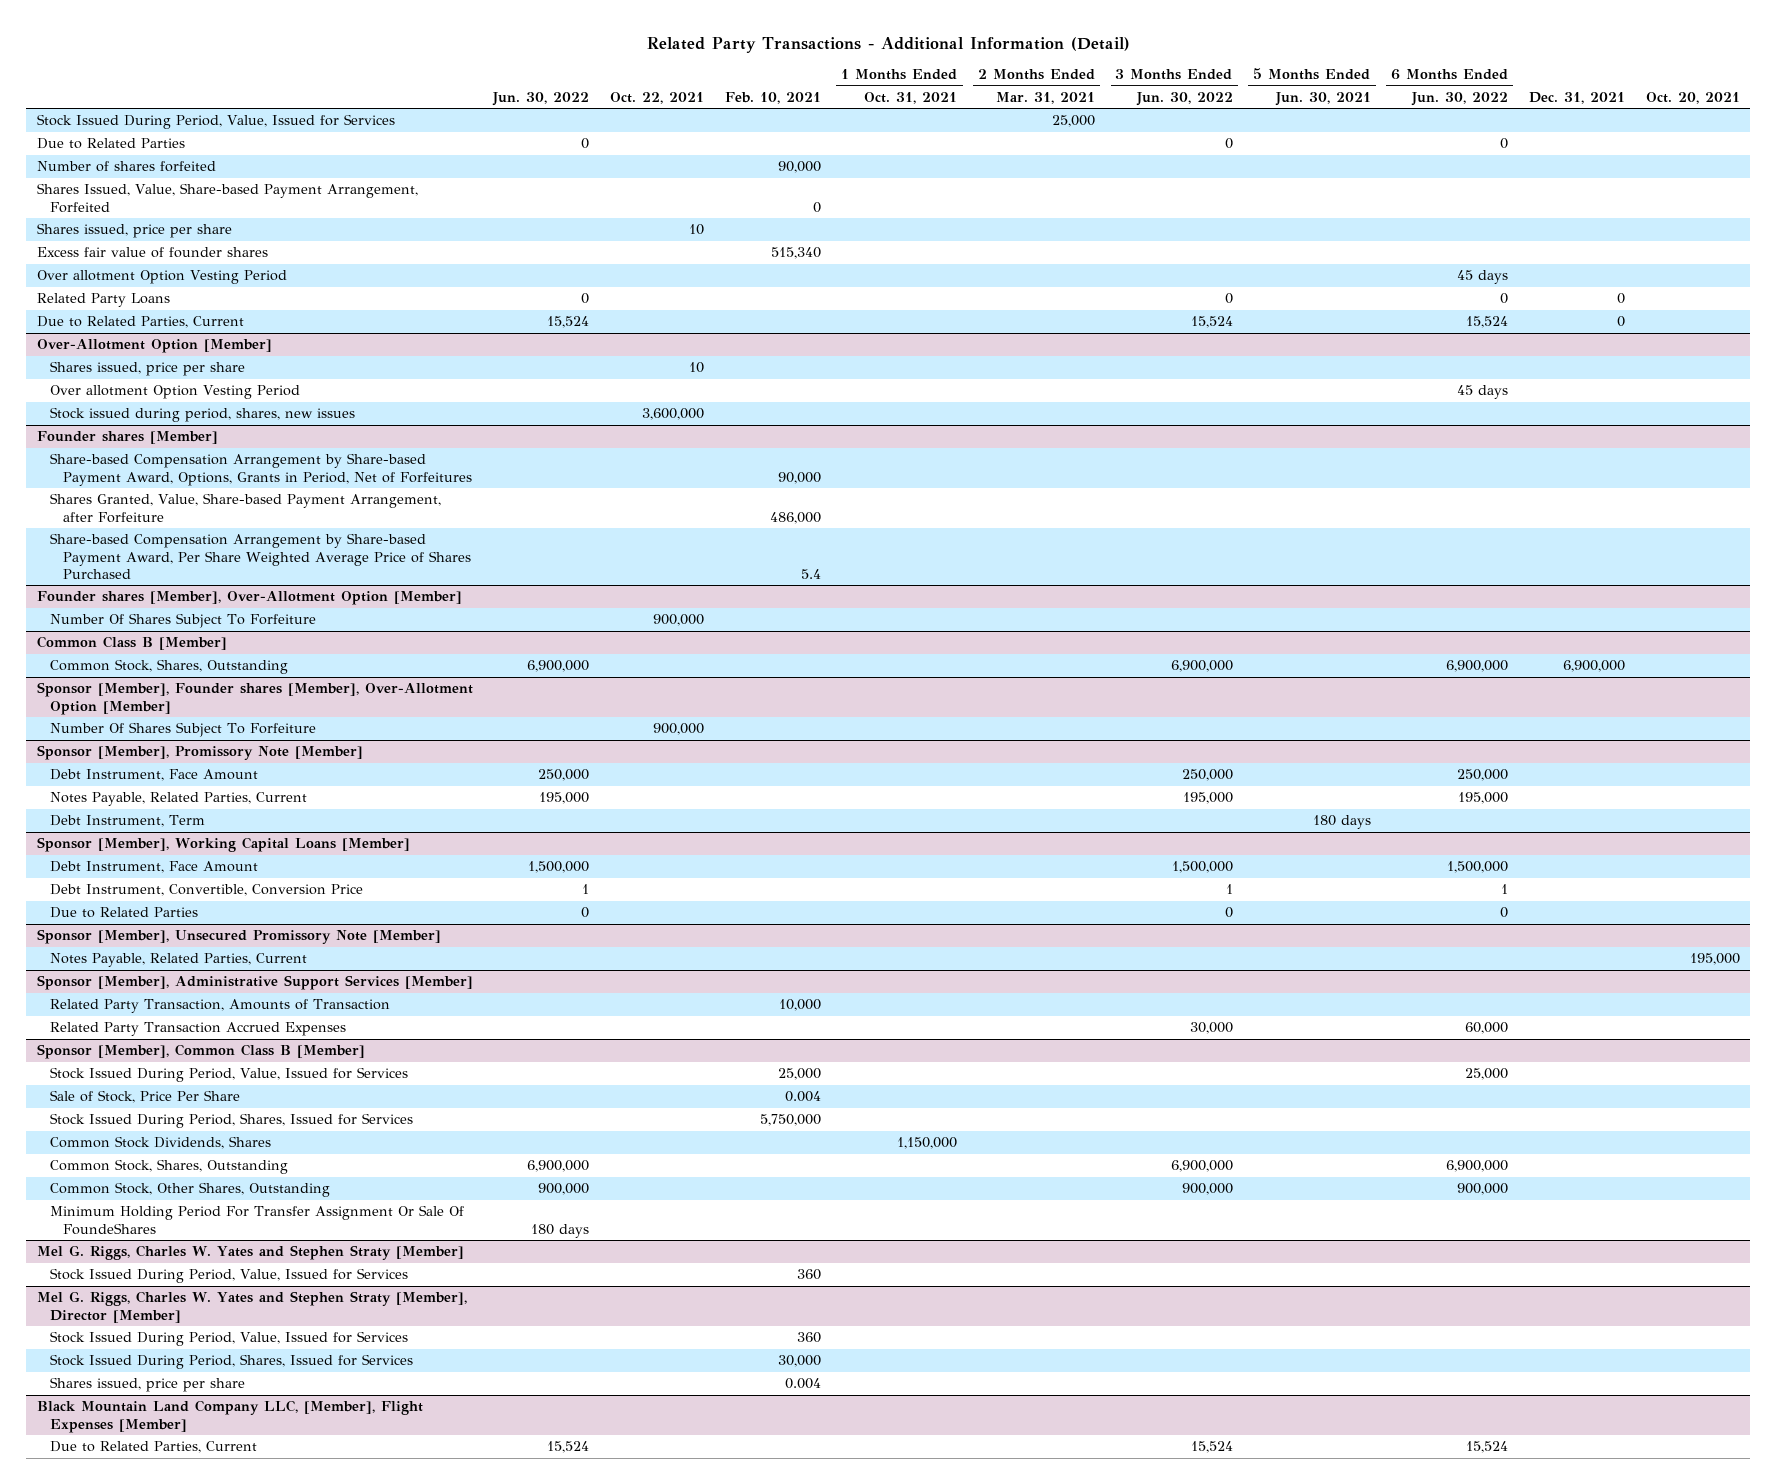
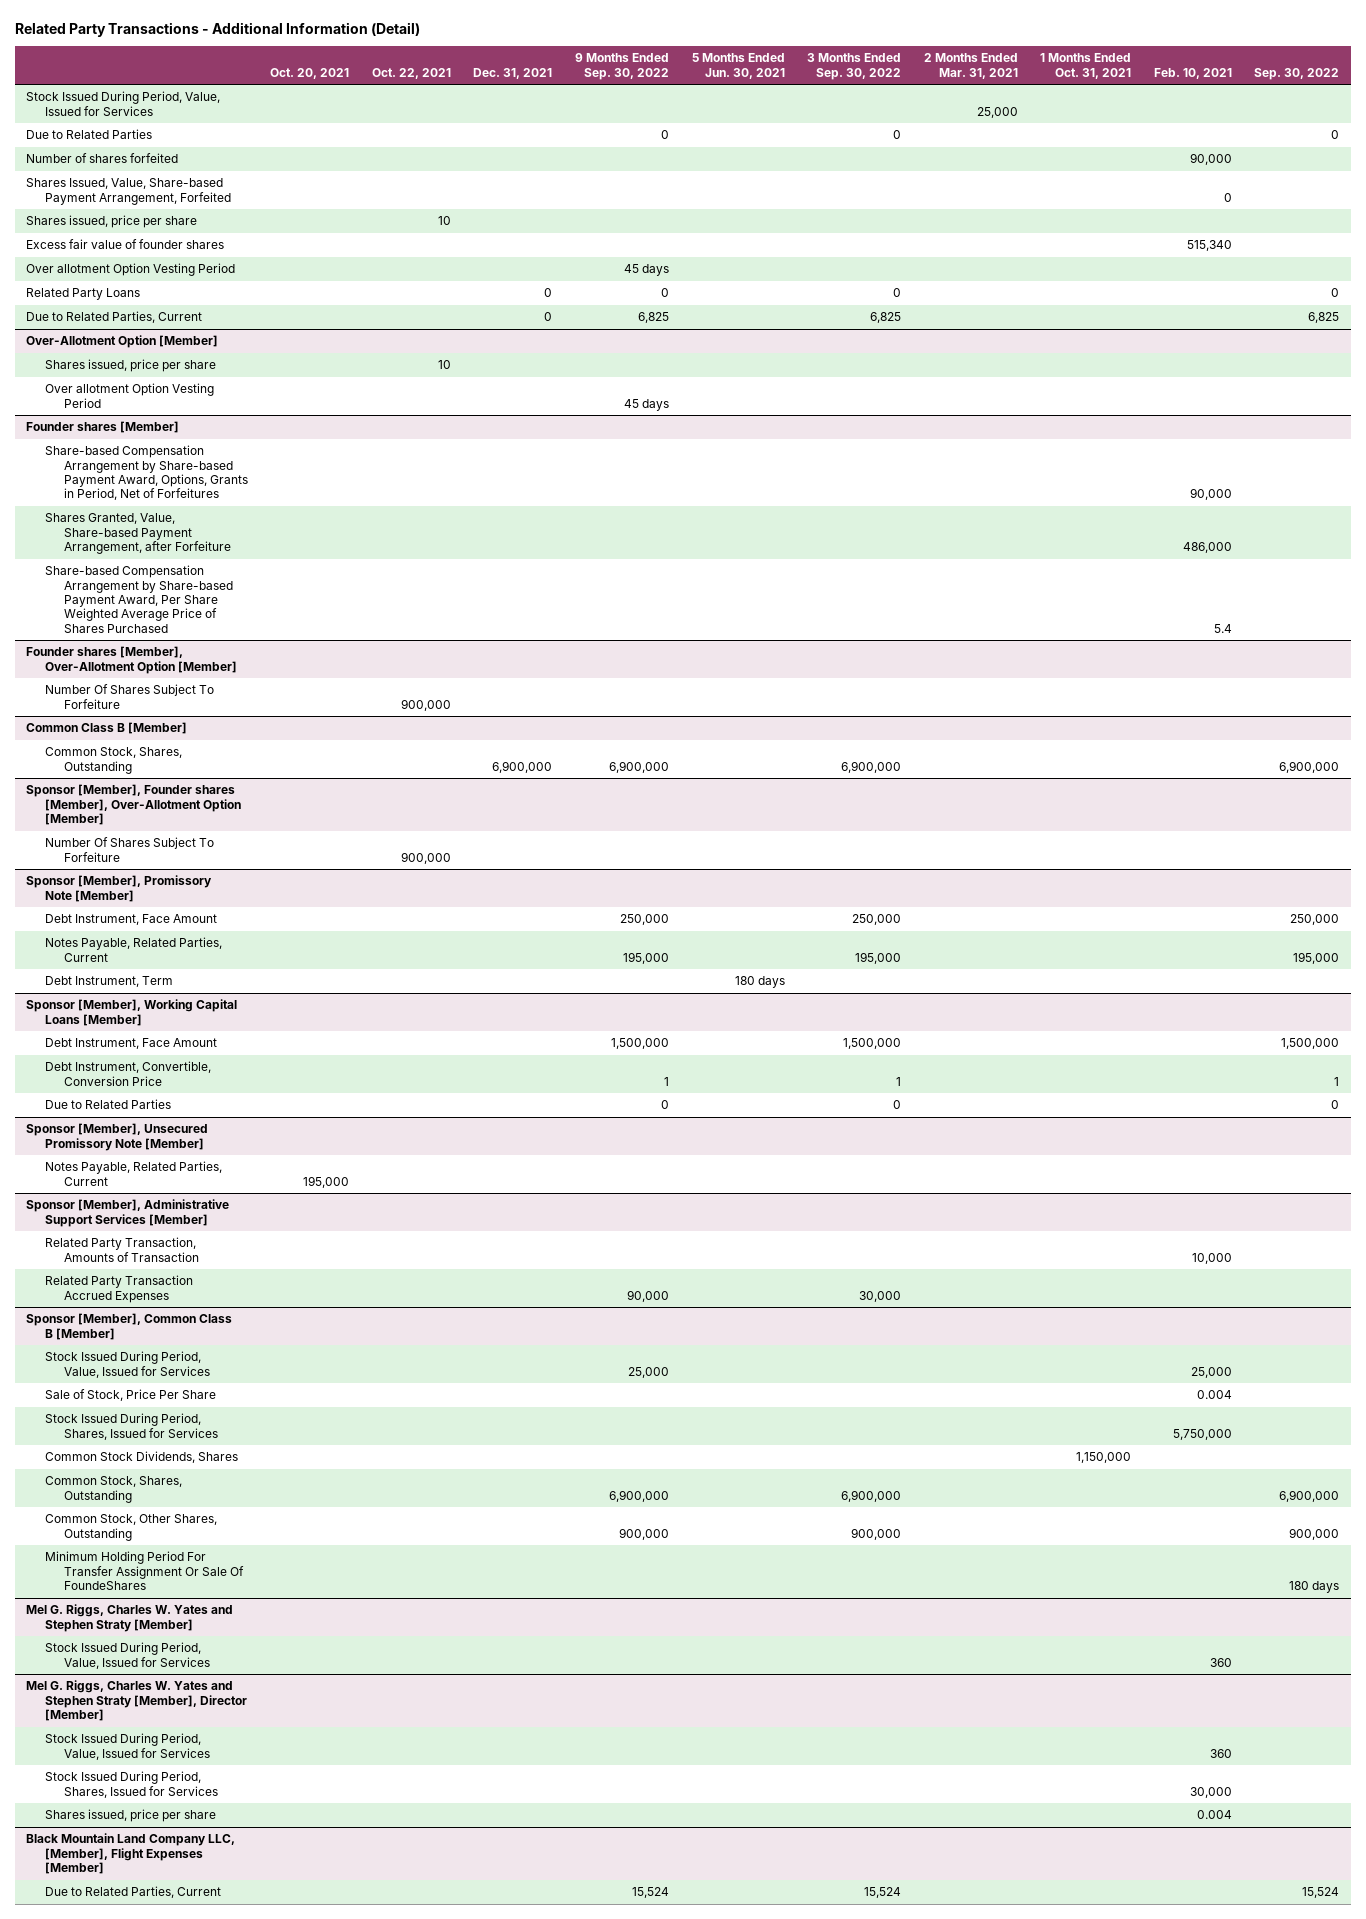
- | Jun. 30, 2022 | Oct. 22, 2021 | Feb. 10, 2021 | 1 Months Ended Oct. 31, 2021 | 2 Months Ended Mar. 31, 2021 | 3 Months Ended Jun. 30, 2022 | 5 Months Ended Jun. 30, 2021 | 6 Months Ended Jun. 30, 2022 | Dec. 31, 2021 | Oct. 20, 2021
+ | Oct. 20, 2021 | Oct. 22, 2021 | Dec. 31, 2021 | 9 Months Ended Sep. 30, 2022 | 5 Months Ended Jun. 30, 2021 | 3 Months Ended Sep. 30, 2022 | 2 Months Ended Mar. 31, 2021 | 1 Months Ended Oct. 31, 2021 | Feb. 10, 2021 | Sep. 30, 2022
@ Over-Allotment Option [Member]
- Stock issued during period, shares, new issues | | 3,600,000 | | | | | | | |

